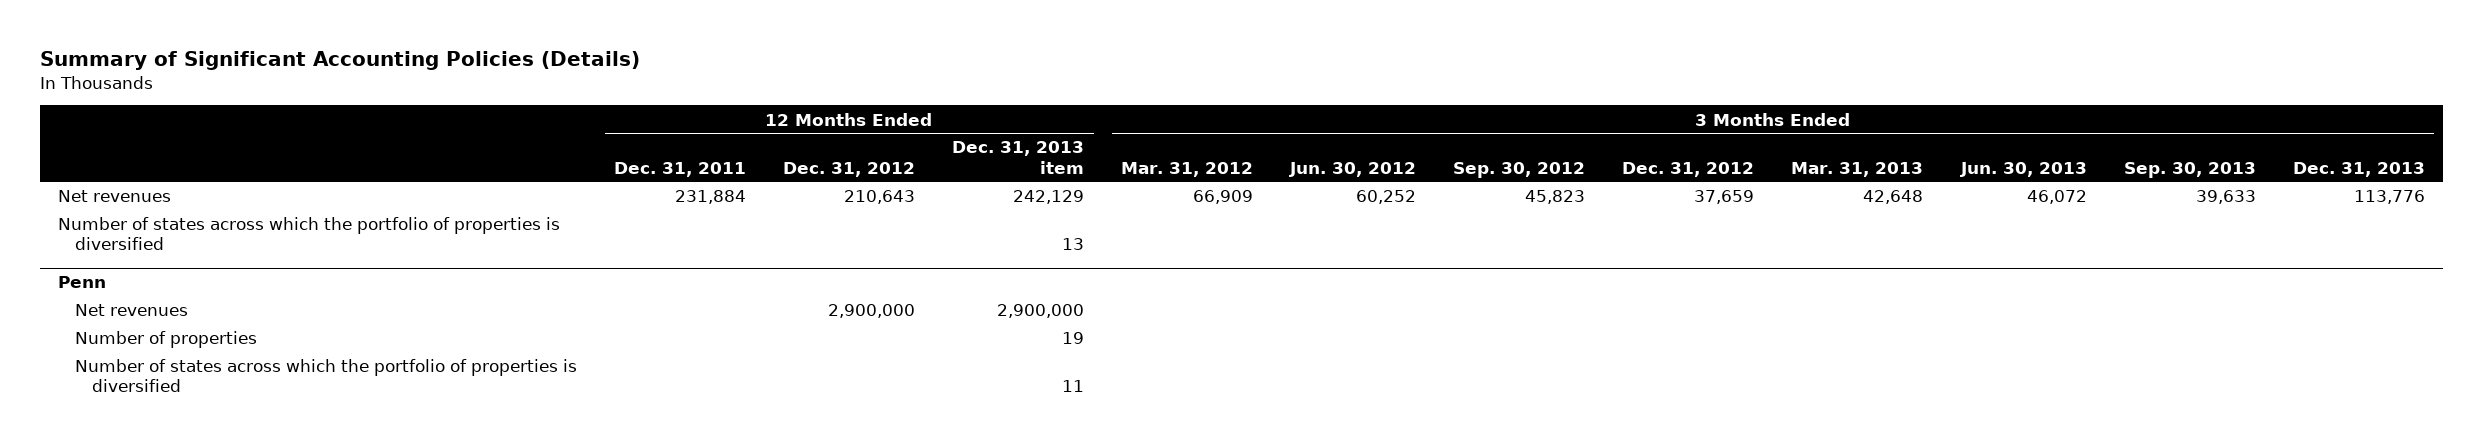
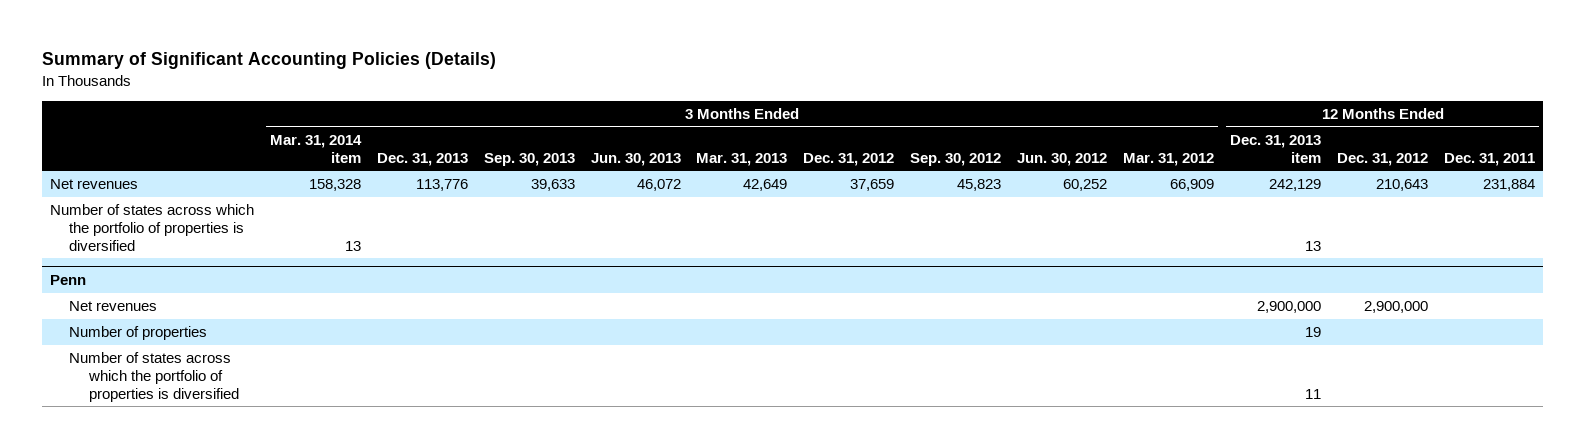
- | 12 Months Ended Dec. 31, 2011 | 12 Months Ended Dec. 31, 2012 | 12 Months Ended Dec. 31, 2013 item | 3 Months Ended Mar. 31, 2012 | 3 Months Ended Jun. 30, 2012 | 3 Months Ended Sep. 30, 2012 | 3 Months Ended Dec. 31, 2012 | 3 Months Ended Mar. 31, 2013 | 3 Months Ended Jun. 30, 2013 | 3 Months Ended Sep. 30, 2013 | 3 Months Ended Dec. 31, 2013
+ | 3 Months Ended Mar. 31, 2014 item | 3 Months Ended Dec. 31, 2013 | 3 Months Ended Sep. 30, 2013 | 3 Months Ended Jun. 30, 2013 | 3 Months Ended Mar. 31, 2013 | 3 Months Ended Dec. 31, 2012 | 3 Months Ended Sep. 30, 2012 | 3 Months Ended Jun. 30, 2012 | 3 Months Ended Mar. 31, 2012 | 12 Months Ended Dec. 31, 2013 item | 12 Months Ended Dec. 31, 2012 | 12 Months Ended Dec. 31, 2011
- Net revenues | 231,884 | 210,643 | 242,129 | 66,909 | 60,252 | 45,823 | 37,659 | 42,648 | 46,072 | 39,633 | 113,776
+ Net revenues | 158,328 | 113,776 | 39,633 | 46,072 | 42,649 | 37,659 | 45,823 | 60,252 | 66,909 | 242,129 | 210,643 | 231,884

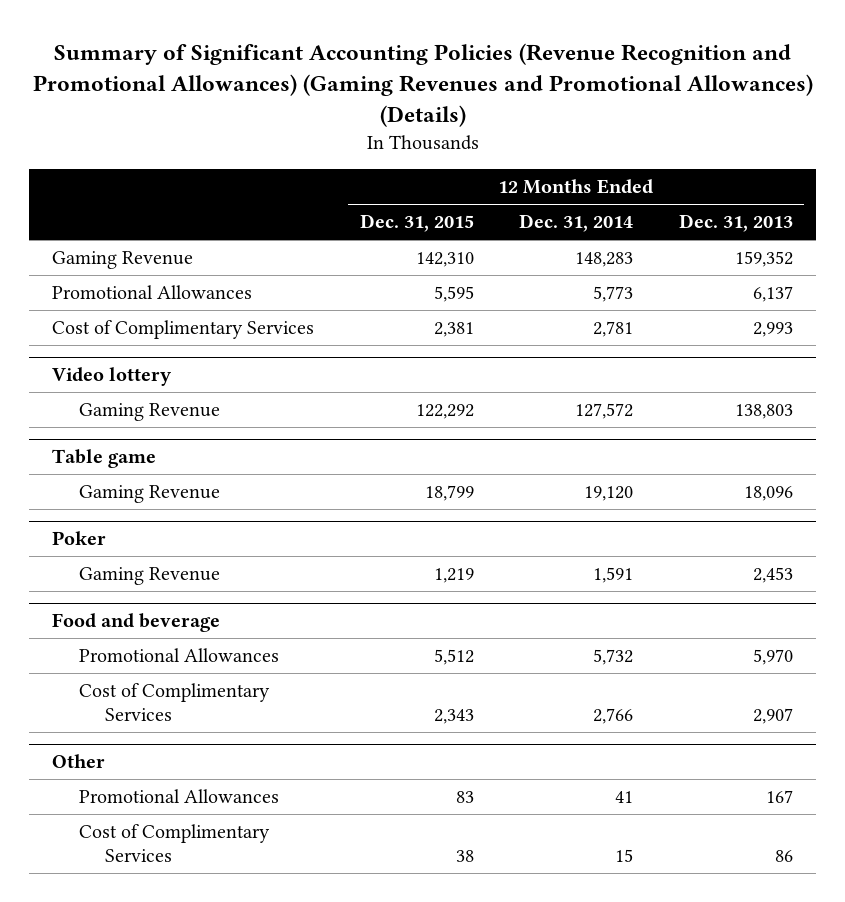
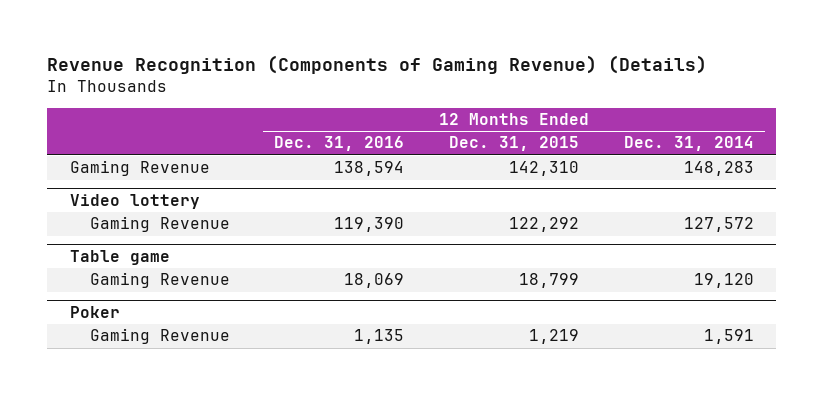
- Summary of Significant Accounting Policies (Revenue Recognition and Promotional Allowances) (Gaming Revenues and Promotional Allowances) (Details)
+ Revenue Recognition (Components of Gaming Revenue) (Details)
- | 12 Months Ended Dec. 31, 2015 | 12 Months Ended Dec. 31, 2014 | 12 Months Ended Dec. 31, 2013
+ | 12 Months Ended Dec. 31, 2016 | 12 Months Ended Dec. 31, 2015 | 12 Months Ended Dec. 31, 2014
- Promotional Allowances | 5,595 | 5,773 | 6,137
- Cost of Complimentary Services | 2,381 | 2,781 | 2,993
- Food and beverage
- Promotional Allowances | 5,512 | 5,732 | 5,970
- Cost of Complimentary Services | 2,343 | 2,766 | 2,907
- Other
- Promotional Allowances | 83 | 41 | 167
- Cost of Complimentary Services | 38 | 15 | 86

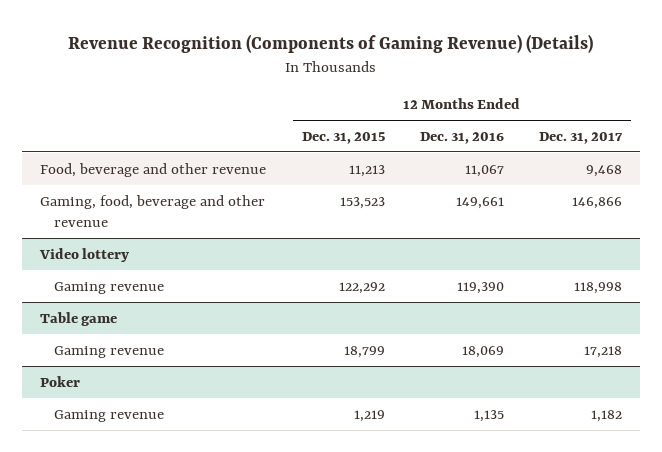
- | 12 Months Ended Dec. 31, 2016 | 12 Months Ended Dec. 31, 2015 | 12 Months Ended Dec. 31, 2014
+ | 12 Months Ended Dec. 31, 2015 | 12 Months Ended Dec. 31, 2016 | 12 Months Ended Dec. 31, 2017
- Gaming Revenue | 138,594 | 142,310 | 148,283
+ Food, beverage and other revenue | 11,213 | 11,067 | 9,468
+ Gaming, food, beverage and other revenue | 153,523 | 149,661 | 146,866
@ Video lottery
- Gaming Revenue | 119,390 | 122,292 | 127,572
+ Gaming revenue | 122,292 | 119,390 | 118,998
@ Table game
- Gaming Revenue | 18,069 | 18,799 | 19,120
+ Gaming revenue | 18,799 | 18,069 | 17,218
@ Poker
- Gaming Revenue | 1,135 | 1,219 | 1,591
+ Gaming revenue | 1,219 | 1,135 | 1,182

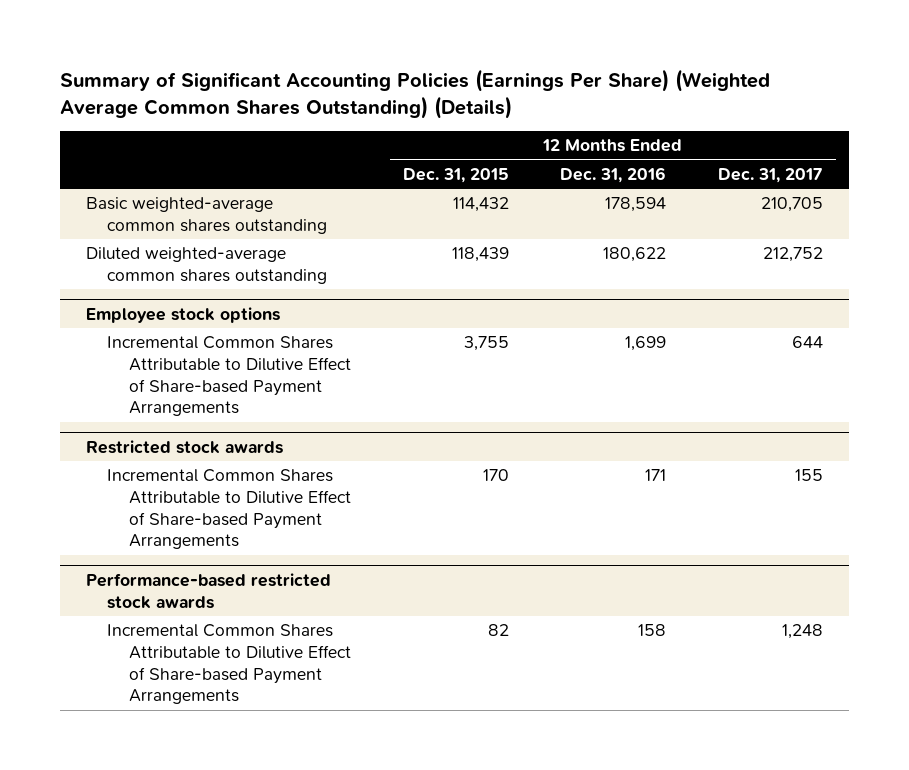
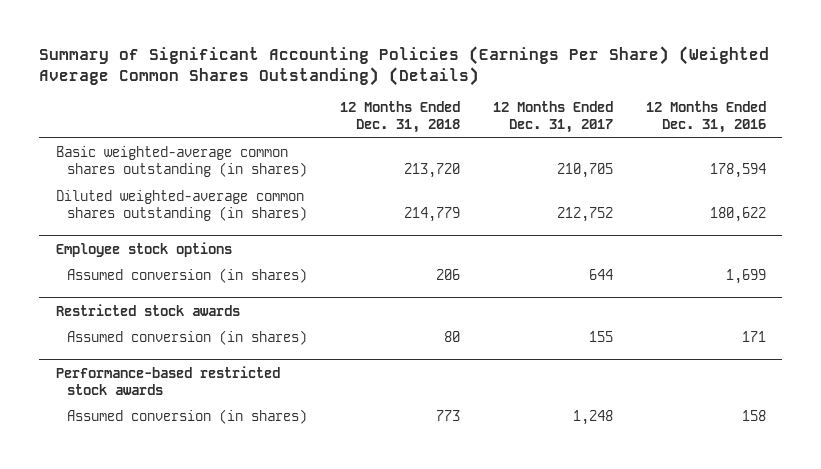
- | 12 Months Ended Dec. 31, 2015 | 12 Months Ended Dec. 31, 2016 | 12 Months Ended Dec. 31, 2017
+ | 12 Months Ended Dec. 31, 2018 | 12 Months Ended Dec. 31, 2017 | 12 Months Ended Dec. 31, 2016
- Basic weighted-average common shares outstanding | 114,432 | 178,594 | 210,705
- Diluted weighted-average common shares outstanding | 118,439 | 180,622 | 212,752
+ Basic weighted-average common shares outstanding (in shares) | 213,720 | 210,705 | 178,594
+ Diluted weighted-average common shares outstanding (in shares) | 214,779 | 212,752 | 180,622
@ Employee stock options
- Incremental Common Shares Attributable to Dilutive Effect of Share-based Payment Arrangements | 3,755 | 1,699 | 644
+ Assumed conversion (in shares) | 206 | 644 | 1,699
@ Restricted stock awards
- Incremental Common Shares Attributable to Dilutive Effect of Share-based Payment Arrangements | 170 | 171 | 155
+ Assumed conversion (in shares) | 80 | 155 | 171
@ Performance-based restricted stock awards
- Incremental Common Shares Attributable to Dilutive Effect of Share-based Payment Arrangements | 82 | 158 | 1,248
+ Assumed conversion (in shares) | 773 | 1,248 | 158

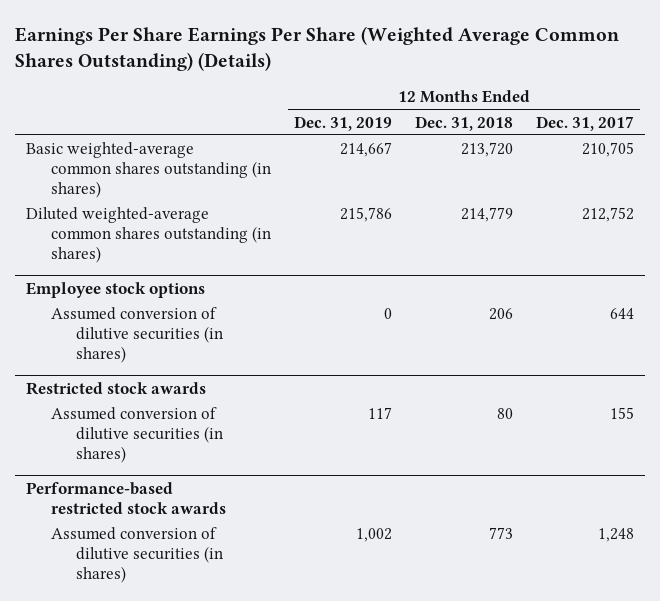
- Summary of Significant Accounting Policies (Earnings Per Share) (Weighted Average Common Shares Outstanding) (Details)
+ Earnings Per Share Earnings Per Share (Weighted Average Common Shares Outstanding) (Details)
- | 12 Months Ended Dec. 31, 2018 | 12 Months Ended Dec. 31, 2017 | 12 Months Ended Dec. 31, 2016
+ | 12 Months Ended Dec. 31, 2019 | 12 Months Ended Dec. 31, 2018 | 12 Months Ended Dec. 31, 2017
@ Employee stock options
- Assumed conversion (in shares) | 206 | 644 | 1,699
+ Assumed conversion of dilutive securities (in shares) | 0 | 206 | 644
@ Restricted stock awards
- Assumed conversion (in shares) | 80 | 155 | 171
+ Assumed conversion of dilutive securities (in shares) | 117 | 80 | 155
@ Performance-based restricted stock awards
- Assumed conversion (in shares) | 773 | 1,248 | 158
+ Assumed conversion of dilutive securities (in shares) | 1,002 | 773 | 1,248

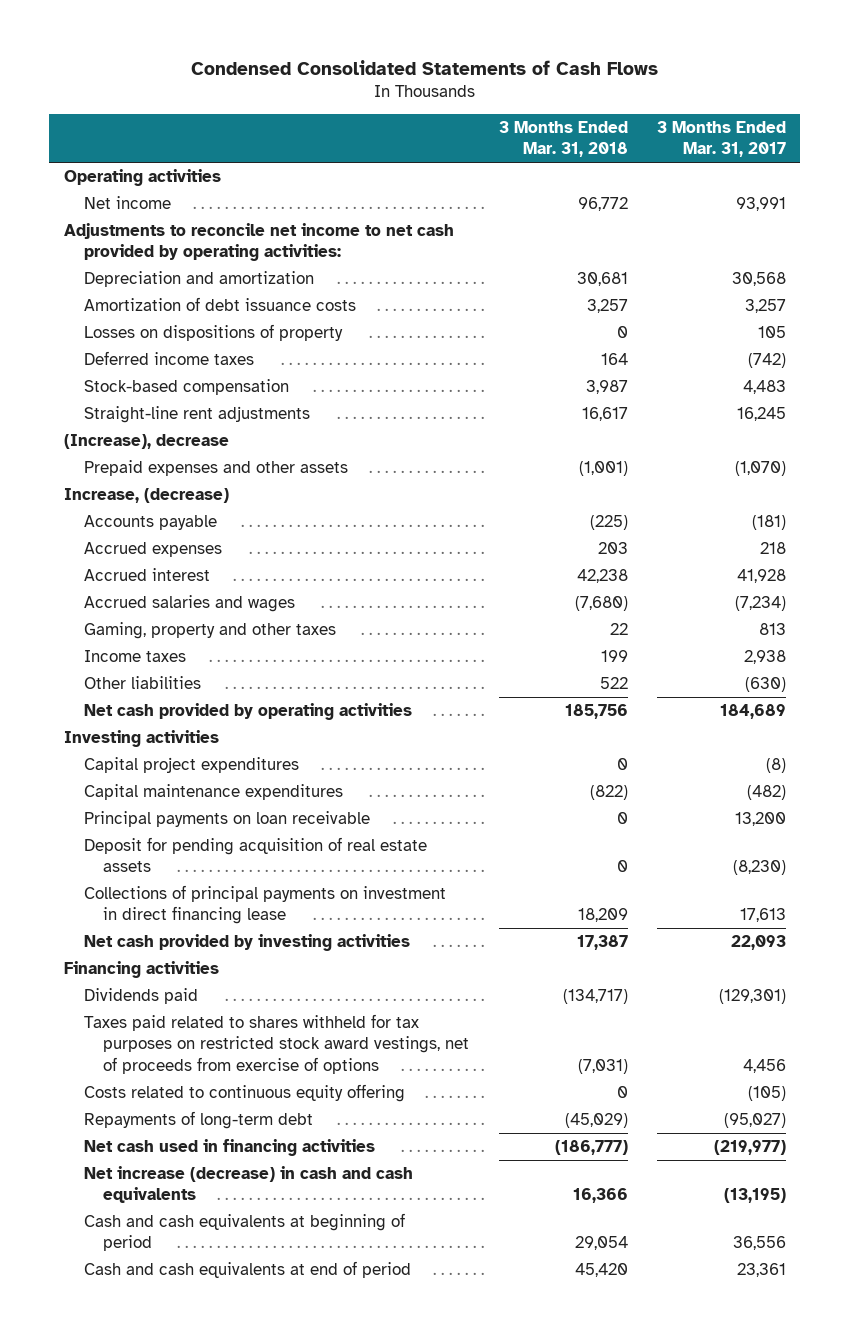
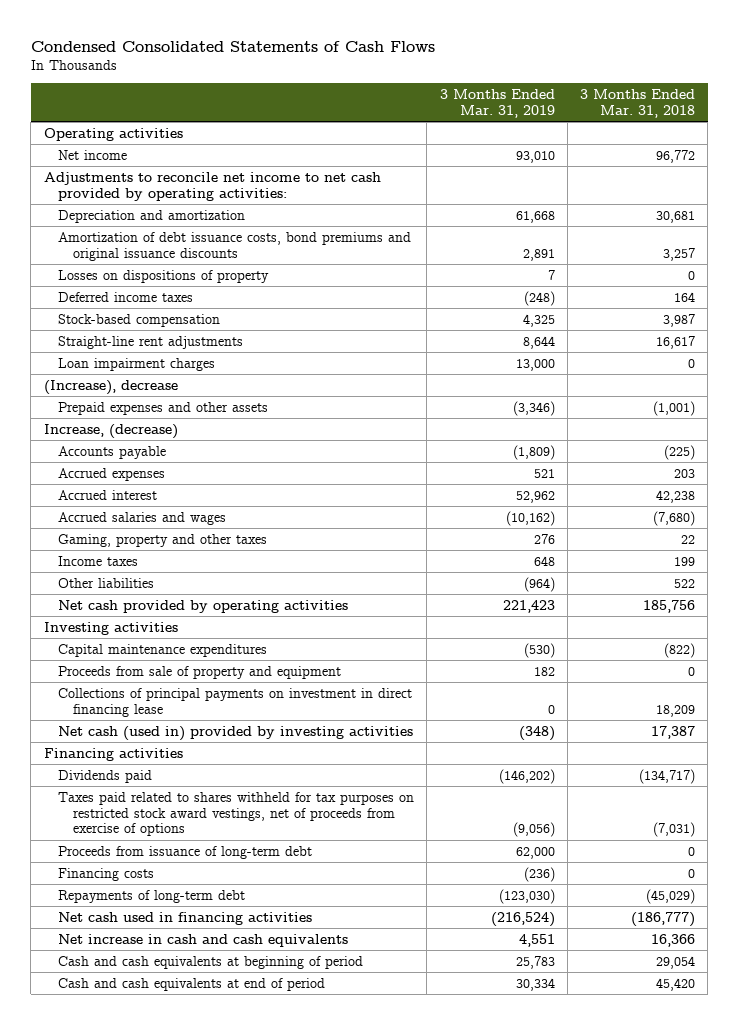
- | 3 Months Ended Mar. 31, 2018 | 3 Months Ended Mar. 31, 2017
+ | 3 Months Ended Mar. 31, 2019 | 3 Months Ended Mar. 31, 2018
- Amortization of debt issuance costs | 3,257 | 3,257
+ Amortization of debt issuance costs, bond premiums and original issuance discounts | 2,891 | 3,257
+ Loan impairment charges | 13,000 | 0
- Capital project expenditures | 0 | (8)
- Principal payments on loan receivable | 0 | 13,200
- Deposit for pending acquisition of real estate assets | 0 | (8,230)
+ Proceeds from sale of property and equipment | 182 | 0
- Net cash provided by investing activities | 17,387 | 22,093
+ Net cash (used in) provided by investing activities | (348) | 17,387
- Costs related to continuous equity offering | 0 | (105)
+ Proceeds from issuance of long-term debt | 62,000 | 0
+ Financing costs | (236) | 0
- Net increase (decrease) in cash and cash equivalents | 16,366 | (13,195)
+ Net increase in cash and cash equivalents | 4,551 | 16,366

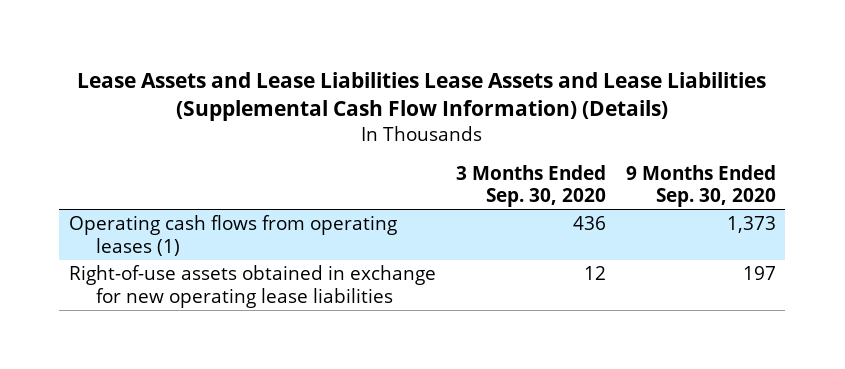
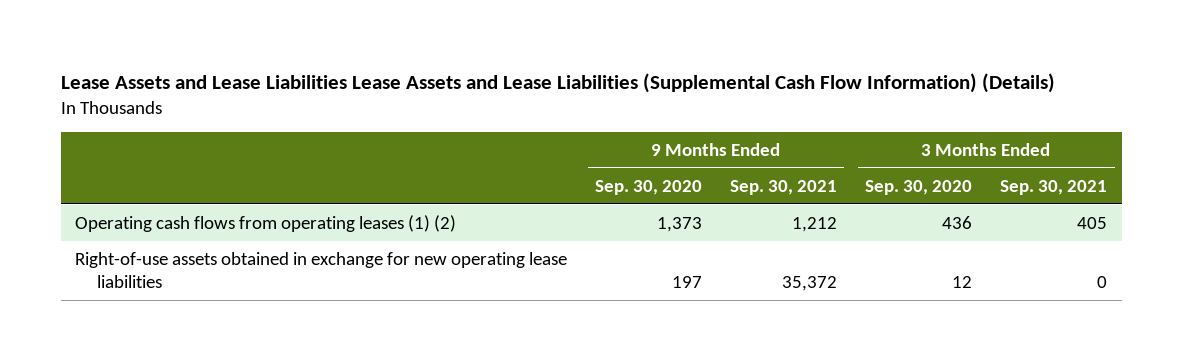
- | 3 Months Ended Sep. 30, 2020 | 9 Months Ended Sep. 30, 2020
+ | 9 Months Ended Sep. 30, 2020 | 9 Months Ended Sep. 30, 2021 | 3 Months Ended Sep. 30, 2020 | 3 Months Ended Sep. 30, 2021
- Operating cash flows from operating leases (1) | 436 | 1,373
+ Operating cash flows from operating leases (1) (2) | 1,373 | 1,212 | 436 | 405

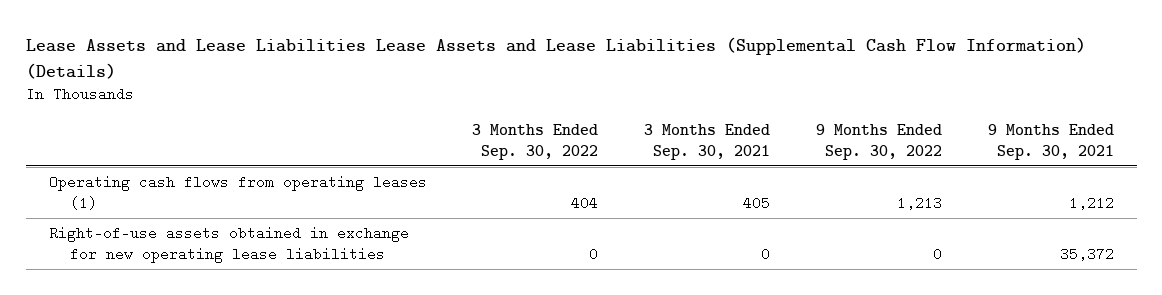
- | 9 Months Ended Sep. 30, 2020 | 9 Months Ended Sep. 30, 2021 | 3 Months Ended Sep. 30, 2020 | 3 Months Ended Sep. 30, 2021
+ | 3 Months Ended Sep. 30, 2022 | 3 Months Ended Sep. 30, 2021 | 9 Months Ended Sep. 30, 2022 | 9 Months Ended Sep. 30, 2021
- Operating cash flows from operating leases (1) (2) | 1,373 | 1,212 | 436 | 405
+ Operating cash flows from operating leases (1) | 404 | 405 | 1,213 | 1,212

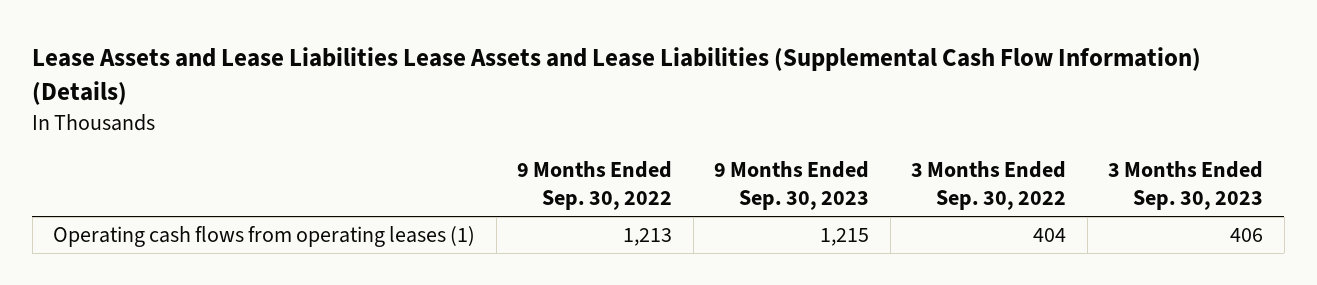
- | 3 Months Ended Sep. 30, 2022 | 3 Months Ended Sep. 30, 2021 | 9 Months Ended Sep. 30, 2022 | 9 Months Ended Sep. 30, 2021
+ | 9 Months Ended Sep. 30, 2022 | 9 Months Ended Sep. 30, 2023 | 3 Months Ended Sep. 30, 2022 | 3 Months Ended Sep. 30, 2023
- Right-of-use assets obtained in exchange for new operating lease liabilities | 0 | 0 | 0 | 35,372

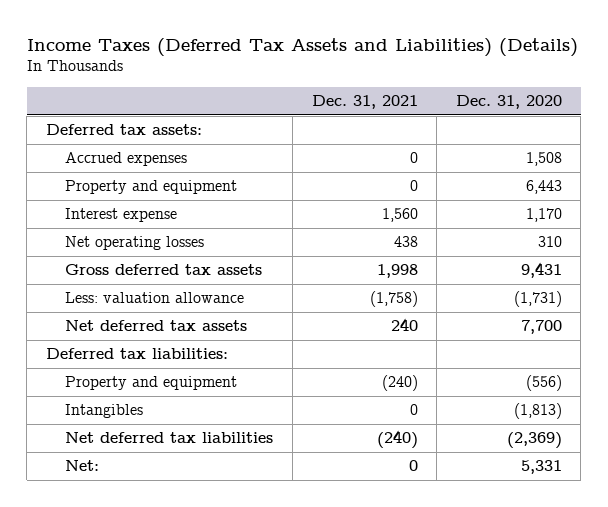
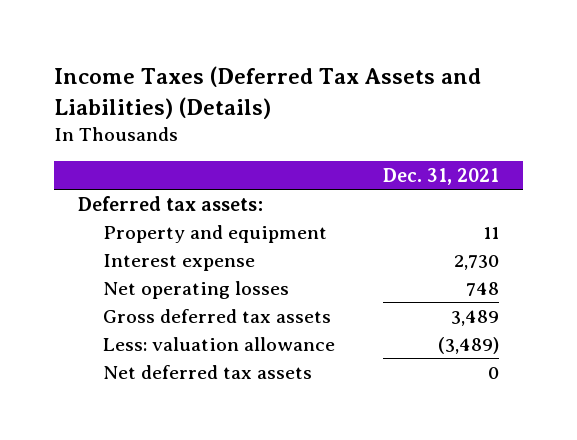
- | Dec. 31, 2021 | Dec. 31, 2020
+ | Dec. 31, 2021
- Accrued expenses | 0 | 1,508
- Property and equipment | 0 | 6,443
- Interest expense | 1,560 | 1,170
- Net operating losses | 438 | 310
- Gross deferred tax assets | 1,998 | 9,431
- Less: valuation allowance | (1,758) | (1,731)
- Net deferred tax assets | 240 | 7,700
- Deferred tax liabilities:
- Property and equipment | (240) | (556)
- Intangibles | 0 | (1,813)
- Net deferred tax liabilities | (240) | (2,369)
- Net: | 0 | 5,331
+ Property and equipment | 11
+ Interest expense | 2,730
+ Net operating losses | 748
+ Gross deferred tax assets | 3,489
+ Less: valuation allowance | (3,489)
+ Net deferred tax assets | 0

